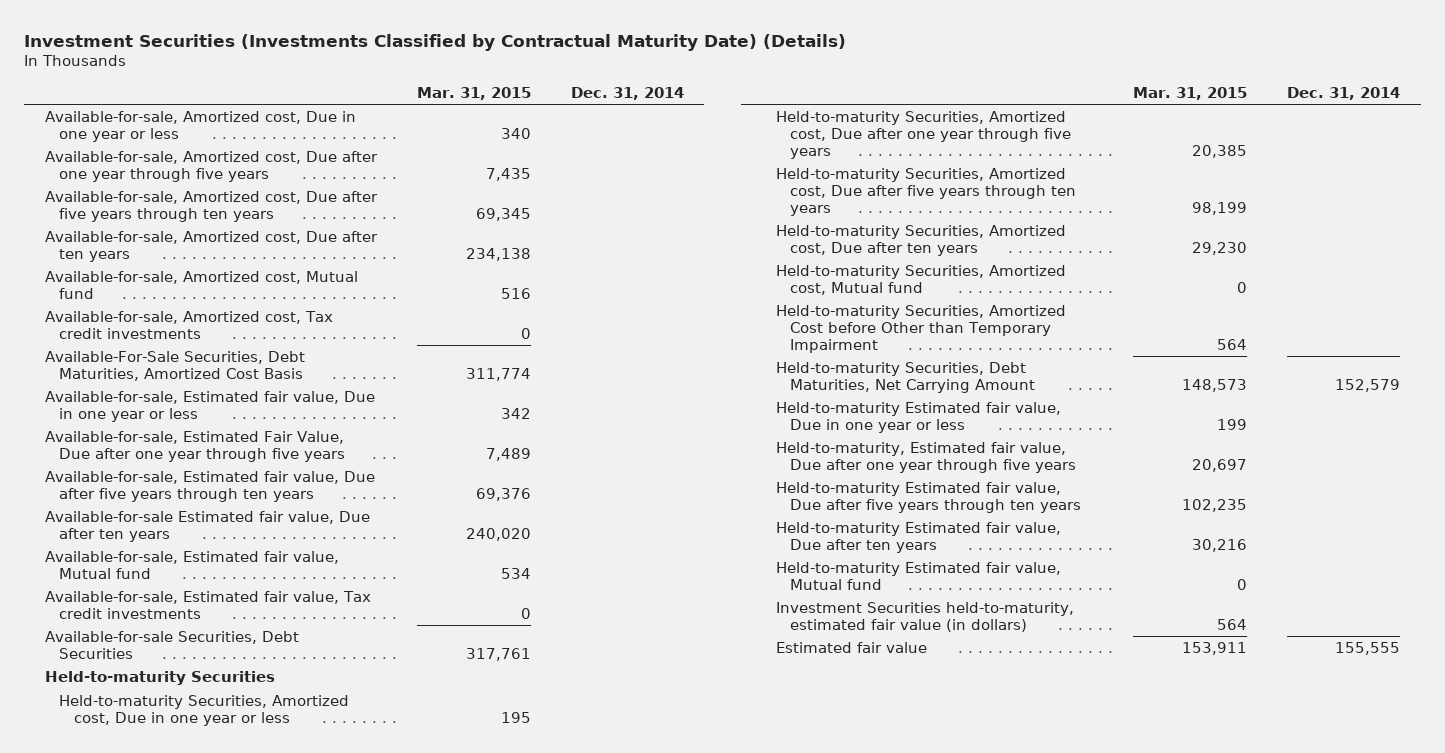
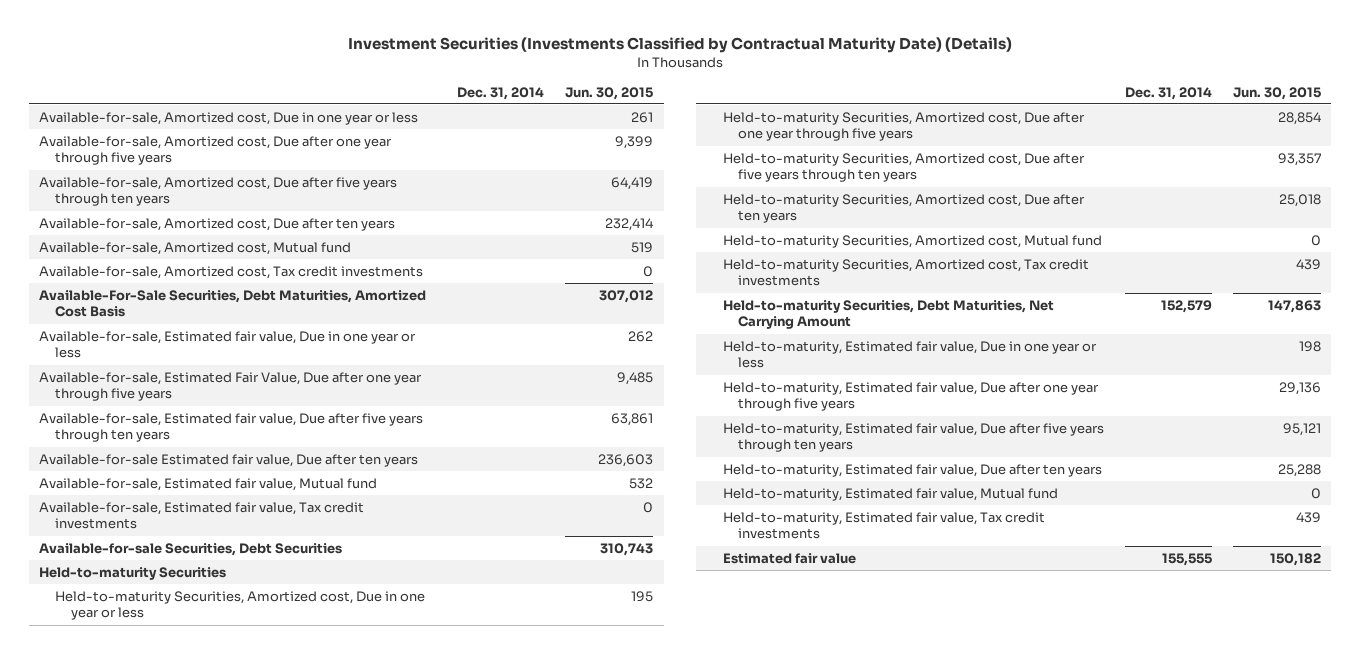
- | Mar. 31, 2015 | Dec. 31, 2014
+ | Dec. 31, 2014 | Jun. 30, 2015
- Held-to-maturity Securities, Amortized Cost before Other than Temporary Impairment | 564 |
+ Held-to-maturity Securities, Amortized cost, Tax credit investments | | 439
- Held-to-maturity Estimated fair value, Due in one year or less | 199 |
+ Held-to-maturity, Estimated fair value, Due in one year or less | | 198
- Held-to-maturity Estimated fair value, Due after five years through ten years | 102,235 |
- Held-to-maturity Estimated fair value, Due after ten years | 30,216 |
- Held-to-maturity Estimated fair value, Mutual fund | 0 |
- Investment Securities held-to-maturity, estimated fair value (in dollars) | 564 |
+ Held-to-maturity, Estimated fair value, Due after five years through ten years | | 95,121
+ Held-to-maturity, Estimated fair value, Due after ten years | | 25,288
+ Held-to-maturity, Estimated fair value, Mutual fund | | 0
+ Held-to-maturity, Estimated fair value, Tax credit investments | | 439

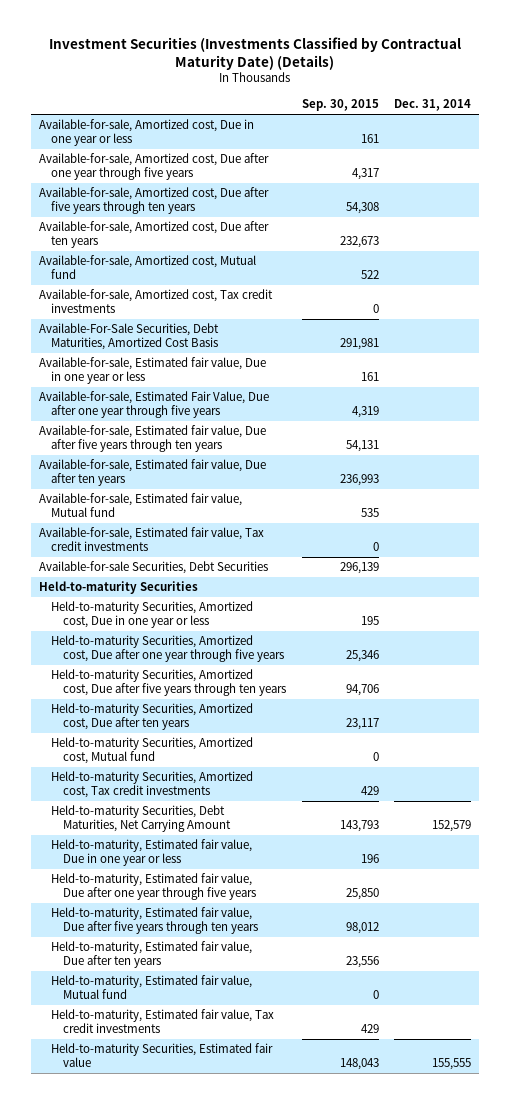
- | Dec. 31, 2014 | Jun. 30, 2015
+ | Sep. 30, 2015 | Dec. 31, 2014
- Available-for-sale Estimated fair value, Due after ten years | | 236,603
+ Available-for-sale, Estimated fair value, Due after ten years | 236,993 |
- Estimated fair value | 155,555 | 150,182
+ Held-to-maturity Securities, Estimated fair value | 148,043 | 155,555

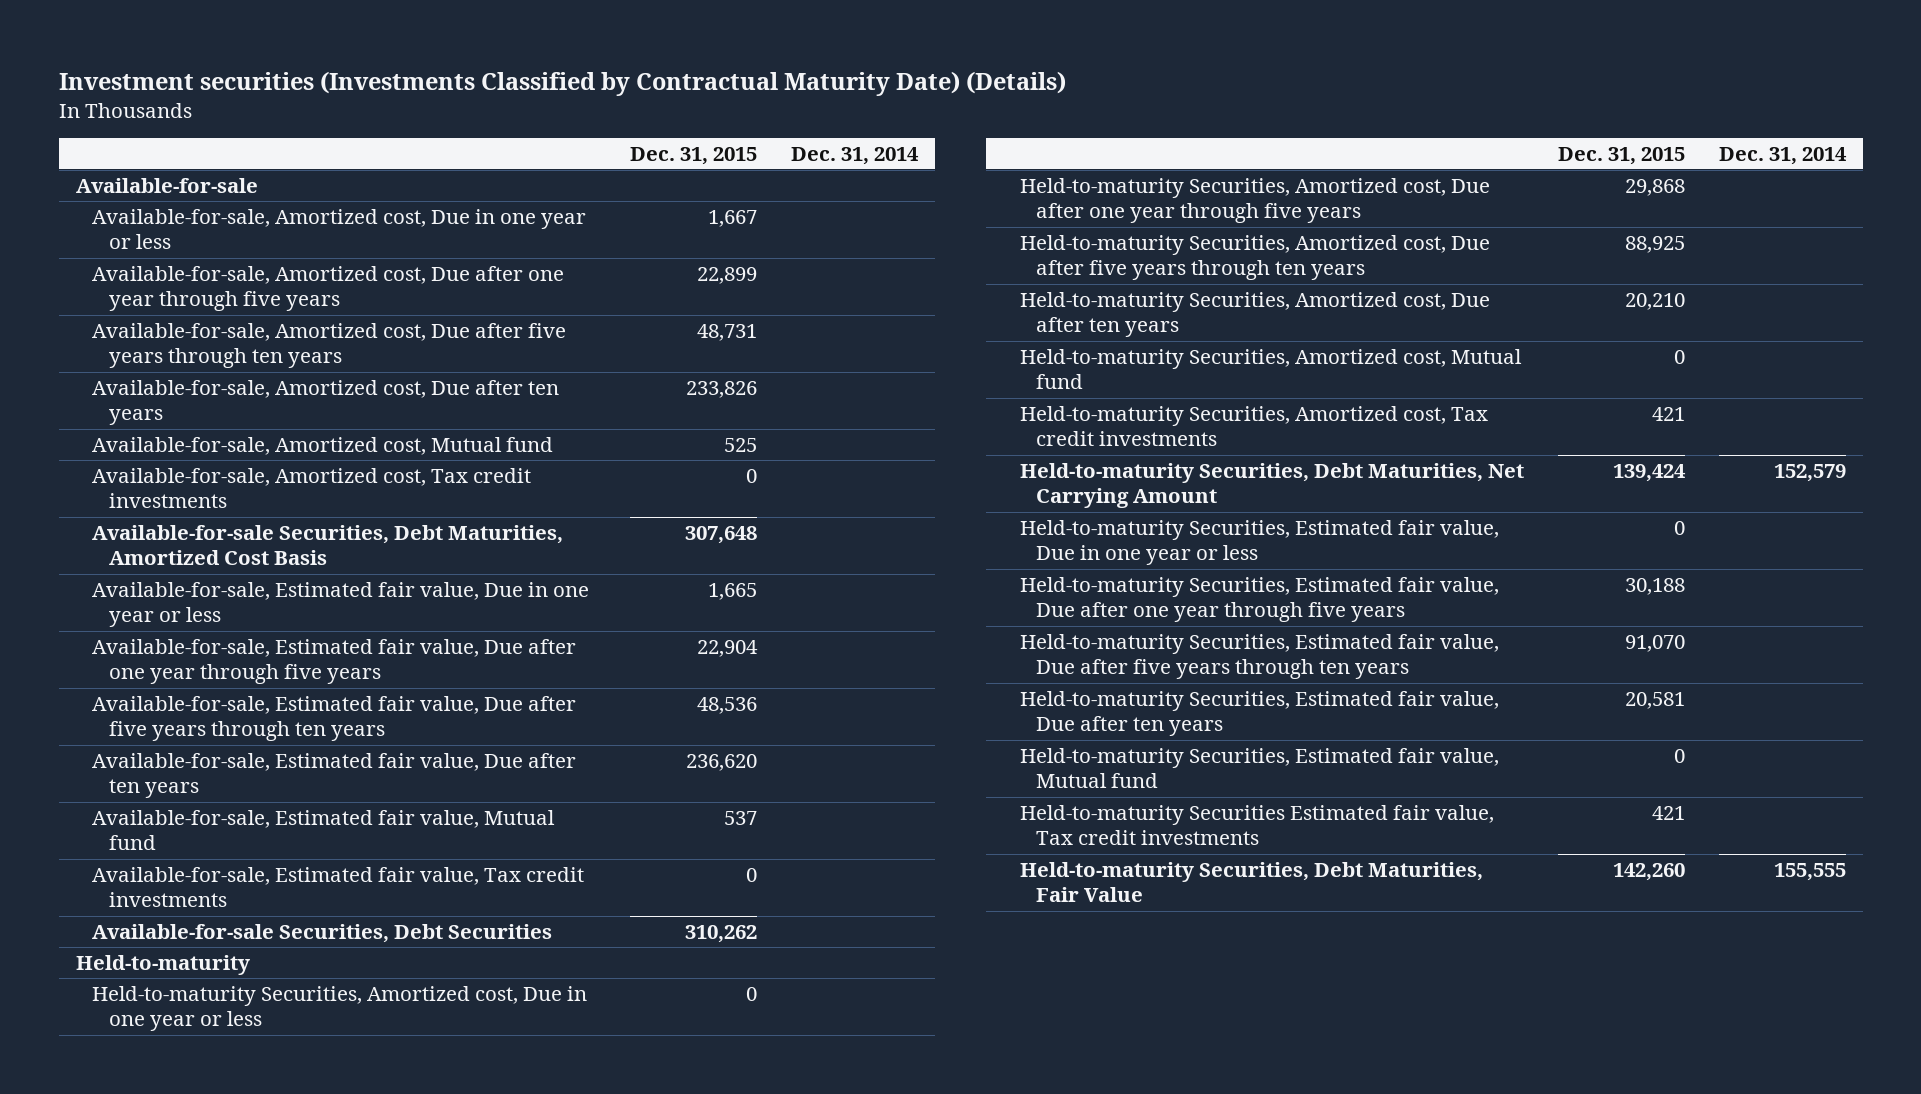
- Investment Securities (Investments Classified by Contractual Maturity Date) (Details)
+ Investment securities (Investments Classified by Contractual Maturity Date) (Details)
- | Sep. 30, 2015 | Dec. 31, 2014
+ | Dec. 31, 2015 | Dec. 31, 2014
+ Available-for-sale
- Available-For-Sale Securities, Debt Maturities, Amortized Cost Basis | 291,981 |
+ Available-for-sale Securities, Debt Maturities, Amortized Cost Basis | 307,648 |
- Available-for-sale, Estimated Fair Value, Due after one year through five years | 4,319 |
+ Available-for-sale, Estimated fair value, Due after one year through five years | 22,904 |
- Held-to-maturity Securities
+ Held-to-maturity
- Held-to-maturity, Estimated fair value, Due in one year or less | 196 |
- Held-to-maturity, Estimated fair value, Due after one year through five years | 25,850 |
- Held-to-maturity, Estimated fair value, Due after five years through ten years | 98,012 |
- Held-to-maturity, Estimated fair value, Due after ten years | 23,556 |
- Held-to-maturity, Estimated fair value, Mutual fund | 0 |
- Held-to-maturity, Estimated fair value, Tax credit investments | 429 |
- Held-to-maturity Securities, Estimated fair value | 148,043 | 155,555
+ Held-to-maturity Securities, Estimated fair value, Due in one year or less | 0 |
+ Held-to-maturity Securities, Estimated fair value, Due after one year through five years | 30,188 |
+ Held-to-maturity Securities, Estimated fair value, Due after five years through ten years | 91,070 |
+ Held-to-maturity Securities, Estimated fair value, Due after ten years | 20,581 |
+ Held-to-maturity Securities, Estimated fair value, Mutual fund | 0 |
+ Held-to-maturity Securities Estimated fair value, Tax credit investments | 421 |
+ Held-to-maturity Securities, Debt Maturities, Fair Value | 142,260 | 155,555

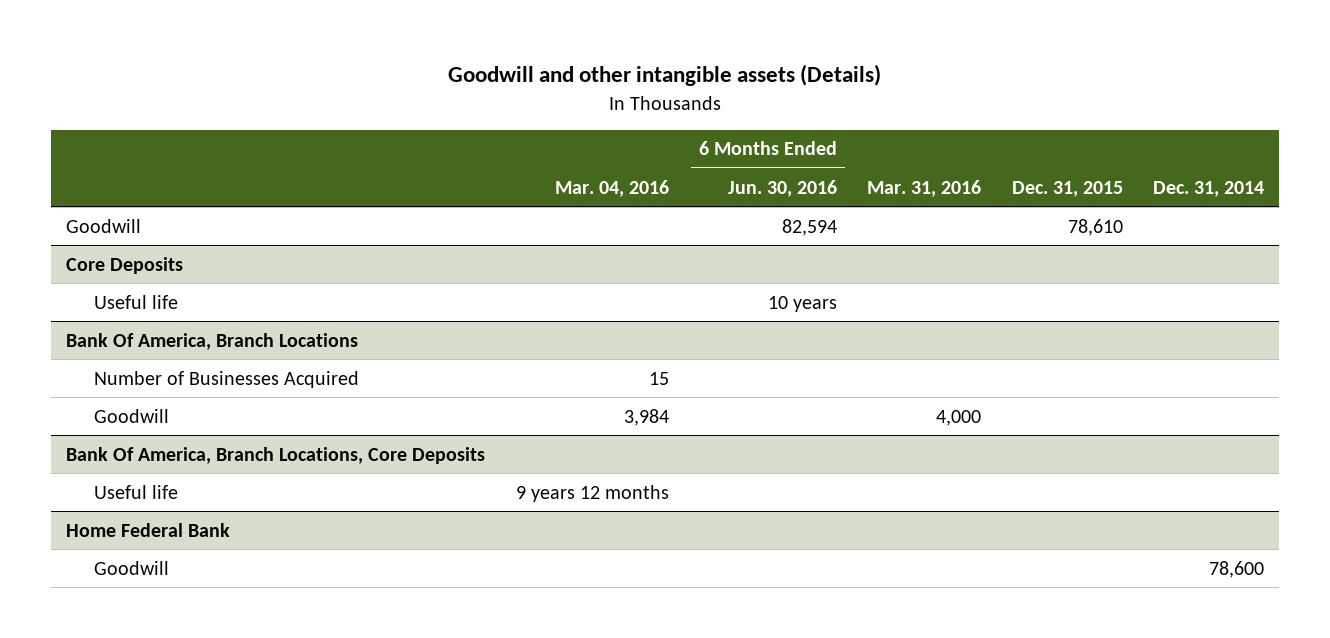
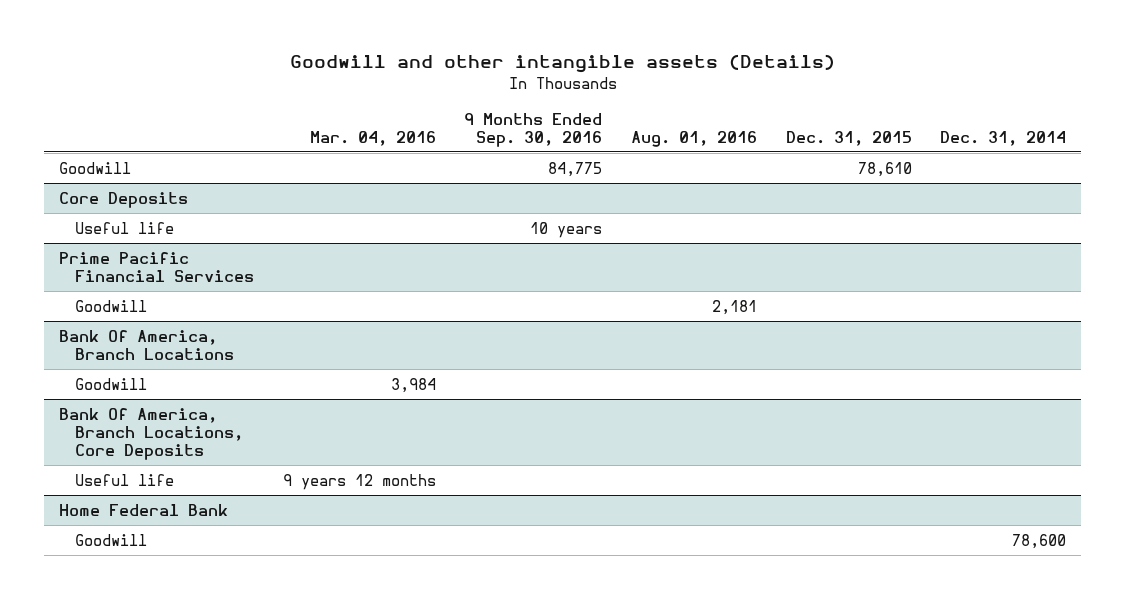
- | Mar. 04, 2016 | 6 Months Ended Jun. 30, 2016 | Mar. 31, 2016 | Dec. 31, 2015 | Dec. 31, 2014
+ | Mar. 04, 2016 | 9 Months Ended Sep. 30, 2016 | Aug. 01, 2016 | Dec. 31, 2015 | Dec. 31, 2014
+ Prime Pacific Financial Services
+ Goodwill | | | 2,181 | |
@ Bank Of America, Branch Locations
- Number of Businesses Acquired | 15 | | | |

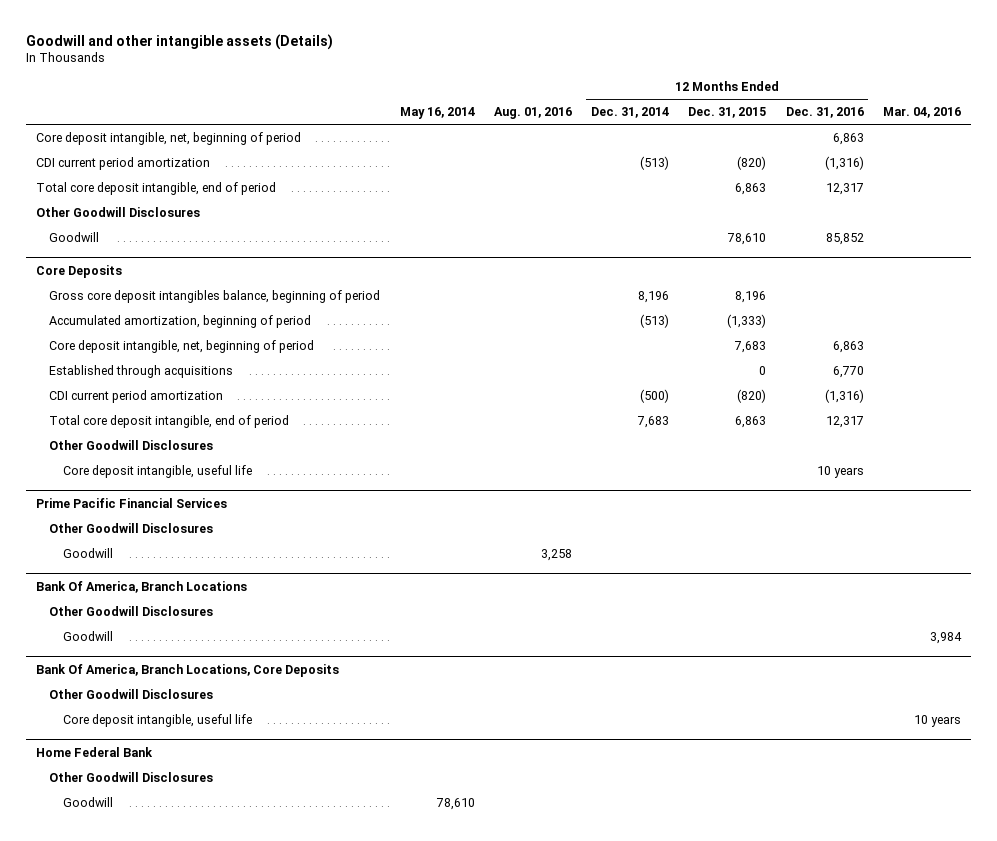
- | Mar. 04, 2016 | 9 Months Ended Sep. 30, 2016 | Aug. 01, 2016 | Dec. 31, 2015 | Dec. 31, 2014
+ | May 16, 2014 | Aug. 01, 2016 | 12 Months Ended Dec. 31, 2014 | 12 Months Ended Dec. 31, 2015 | 12 Months Ended Dec. 31, 2016 | Mar. 04, 2016
+ Core deposit intangible, net, beginning of period | | | | | 6,863 |
+ CDI current period amortization | | | (513) | (820) | (1,316) |
+ Total core deposit intangible, end of period | | | | 6,863 | 12,317 |
+ Other Goodwill Disclosures
@ Core Deposits
- Useful life | | 10 years | | |
+ Gross core deposit intangibles balance, beginning of period | | | 8,196 | 8,196 | |
+ Accumulated amortization, beginning of period | | | (513) | (1,333) | |
+ Core deposit intangible, net, beginning of period | | | | 7,683 | 6,863 |
+ Established through acquisitions | | | | 0 | 6,770 |
+ CDI current period amortization | | | (500) | (820) | (1,316) |
+ Total core deposit intangible, end of period | | | 7,683 | 6,863 | 12,317 |
+ Other Goodwill Disclosures
+ Core deposit intangible, useful life | | | | | 10 years |
@ Prime Pacific Financial Services
- Goodwill | | | 2,181 | |
+ Other Goodwill Disclosures
+ Goodwill | | 3,258 | | | |
@ Bank Of America, Branch Locations
+ Other Goodwill Disclosures
@ Bank Of America, Branch Locations, Core Deposits
- Useful life | 9 years 12 months | | | |
+ Other Goodwill Disclosures
+ Core deposit intangible, useful life | | | | | | 10 years
@ Home Federal Bank
+ Other Goodwill Disclosures

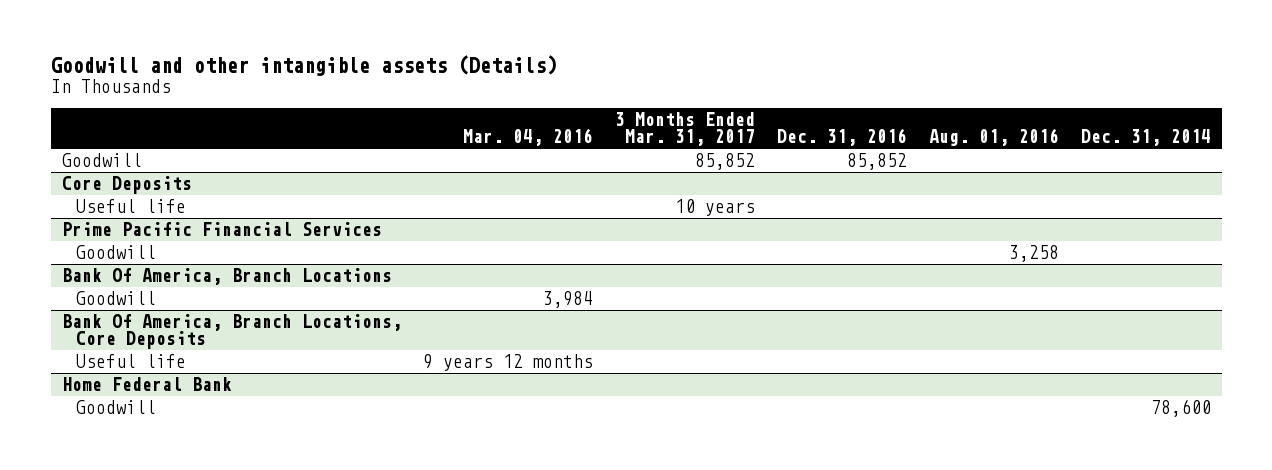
- | May 16, 2014 | Aug. 01, 2016 | 12 Months Ended Dec. 31, 2014 | 12 Months Ended Dec. 31, 2015 | 12 Months Ended Dec. 31, 2016 | Mar. 04, 2016
+ | Mar. 04, 2016 | 3 Months Ended Mar. 31, 2017 | Dec. 31, 2016 | Aug. 01, 2016 | Dec. 31, 2014
- Core deposit intangible, net, beginning of period | | | | | 6,863 |
- CDI current period amortization | | | (513) | (820) | (1,316) |
- Total core deposit intangible, end of period | | | | 6,863 | 12,317 |
- Other Goodwill Disclosures
@ Core Deposits
- Gross core deposit intangibles balance, beginning of period | | | 8,196 | 8,196 | |
- Accumulated amortization, beginning of period | | | (513) | (1,333) | |
- Core deposit intangible, net, beginning of period | | | | 7,683 | 6,863 |
- Established through acquisitions | | | | 0 | 6,770 |
- CDI current period amortization | | | (500) | (820) | (1,316) |
- Total core deposit intangible, end of period | | | 7,683 | 6,863 | 12,317 |
- Other Goodwill Disclosures
- Core deposit intangible, useful life | | | | | 10 years |
+ Useful life | | 10 years | | |
@ Prime Pacific Financial Services
- Other Goodwill Disclosures
@ Bank Of America, Branch Locations
- Other Goodwill Disclosures
@ Bank Of America, Branch Locations, Core Deposits
- Other Goodwill Disclosures
- Core deposit intangible, useful life | | | | | | 10 years
+ Useful life | 9 years 12 months | | | |
@ Home Federal Bank
- Other Goodwill Disclosures

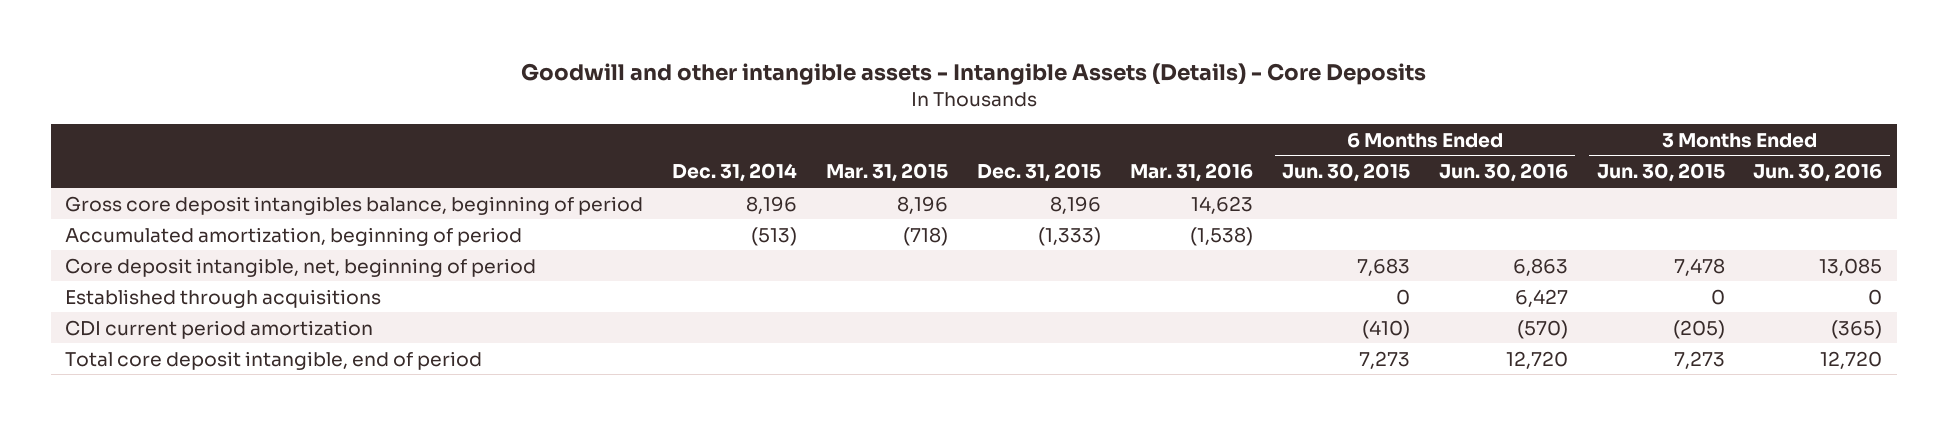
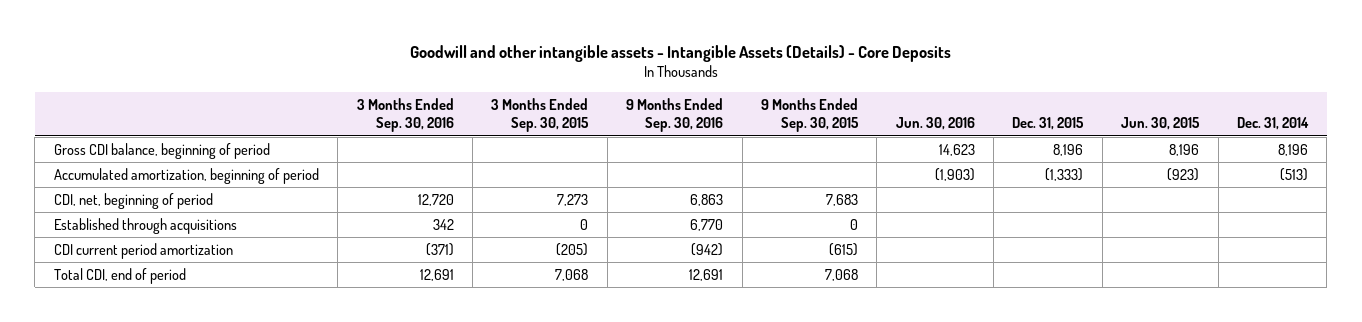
- | Dec. 31, 2014 | Mar. 31, 2015 | Dec. 31, 2015 | Mar. 31, 2016 | 6 Months Ended Jun. 30, 2015 | 6 Months Ended Jun. 30, 2016 | 3 Months Ended Jun. 30, 2015 | 3 Months Ended Jun. 30, 2016
+ | 3 Months Ended Sep. 30, 2016 | 3 Months Ended Sep. 30, 2015 | 9 Months Ended Sep. 30, 2016 | 9 Months Ended Sep. 30, 2015 | Jun. 30, 2016 | Dec. 31, 2015 | Jun. 30, 2015 | Dec. 31, 2014
- Gross core deposit intangibles balance, beginning of period | 8,196 | 8,196 | 8,196 | 14,623 | | | |
+ Gross CDI balance, beginning of period | | | | | 14,623 | 8,196 | 8,196 | 8,196
- Core deposit intangible, net, beginning of period | | | | | 7,683 | 6,863 | 7,478 | 13,085
+ CDI, net, beginning of period | 12,720 | 7,273 | 6,863 | 7,683 | | | |
- Total core deposit intangible, end of period | | | | | 7,273 | 12,720 | 7,273 | 12,720
+ Total CDI, end of period | 12,691 | 7,068 | 12,691 | 7,068 | | | |

